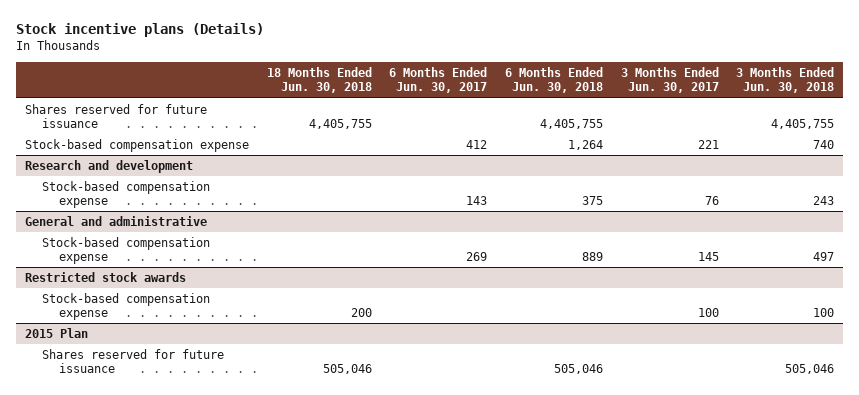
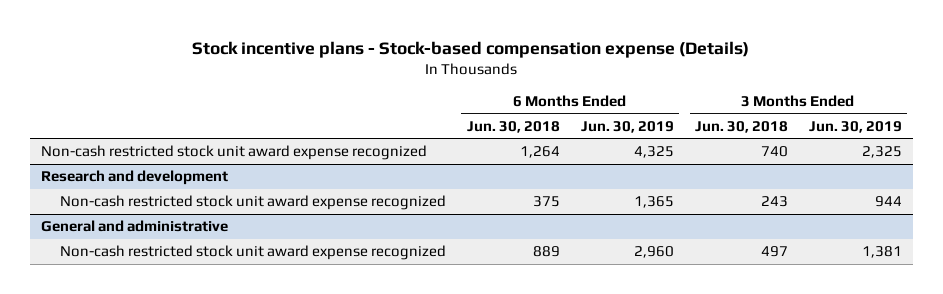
- Stock incentive plans (Details)
+ Stock incentive plans - Stock-based compensation expense (Details)
- | 18 Months Ended Jun. 30, 2018 | 6 Months Ended Jun. 30, 2017 | 6 Months Ended Jun. 30, 2018 | 3 Months Ended Jun. 30, 2017 | 3 Months Ended Jun. 30, 2018
+ | 6 Months Ended Jun. 30, 2018 | 6 Months Ended Jun. 30, 2019 | 3 Months Ended Jun. 30, 2018 | 3 Months Ended Jun. 30, 2019
- Shares reserved for future issuance | 4,405,755 | | 4,405,755 | | 4,405,755
- Stock-based compensation expense | | 412 | 1,264 | 221 | 740
+ Non-cash restricted stock unit award expense recognized | 1,264 | 4,325 | 740 | 2,325
@ Research and development
- Stock-based compensation expense | | 143 | 375 | 76 | 243
+ Non-cash restricted stock unit award expense recognized | 375 | 1,365 | 243 | 944
@ General and administrative
- Stock-based compensation expense | | 269 | 889 | 145 | 497
- Restricted stock awards
- Stock-based compensation expense | 200 | | | 100 | 100
- 2015 Plan
- Shares reserved for future issuance | 505,046 | | 505,046 | | 505,046
@ General and administrative
+ Non-cash restricted stock unit award expense recognized | 889 | 2,960 | 497 | 1,381

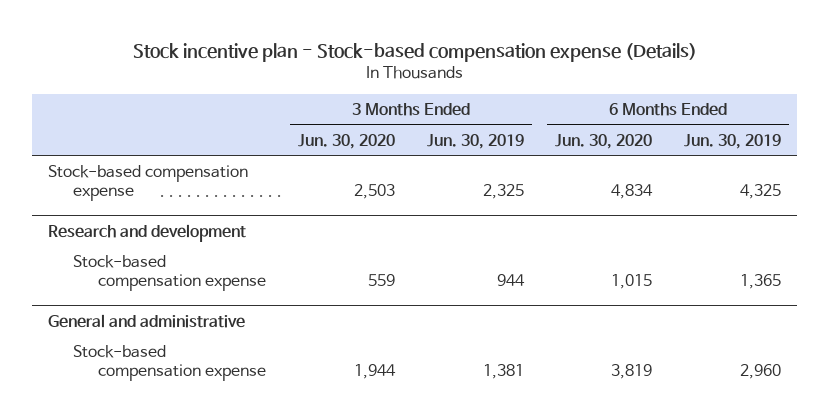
- Stock incentive plans - Stock-based compensation expense (Details)
+ Stock incentive plan - Stock-based compensation expense (Details)
- | 6 Months Ended Jun. 30, 2018 | 6 Months Ended Jun. 30, 2019 | 3 Months Ended Jun. 30, 2018 | 3 Months Ended Jun. 30, 2019
+ | 3 Months Ended Jun. 30, 2020 | 3 Months Ended Jun. 30, 2019 | 6 Months Ended Jun. 30, 2020 | 6 Months Ended Jun. 30, 2019
- Non-cash restricted stock unit award expense recognized | 1,264 | 4,325 | 740 | 2,325
+ Stock-based compensation expense | 2,503 | 2,325 | 4,834 | 4,325
@ Research and development
- Non-cash restricted stock unit award expense recognized | 375 | 1,365 | 243 | 944
+ Stock-based compensation expense | 559 | 944 | 1,015 | 1,365
@ General and administrative
- Non-cash restricted stock unit award expense recognized | 889 | 2,960 | 497 | 1,381
+ Stock-based compensation expense | 1,944 | 1,381 | 3,819 | 2,960

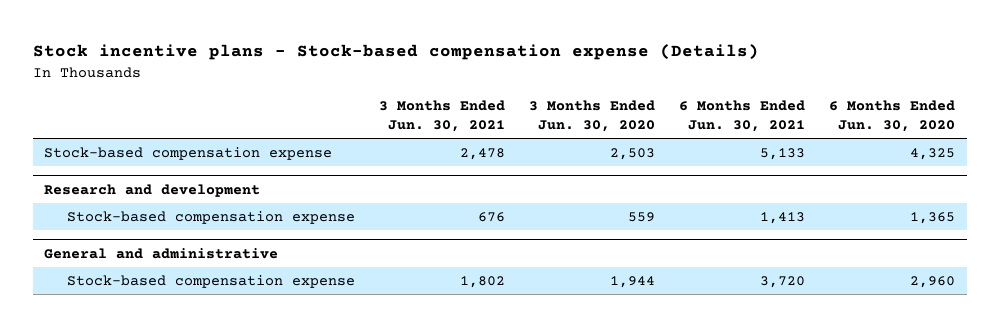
- Stock incentive plan - Stock-based compensation expense (Details)
+ Stock incentive plans - Stock-based compensation expense (Details)
- | 3 Months Ended Jun. 30, 2020 | 3 Months Ended Jun. 30, 2019 | 6 Months Ended Jun. 30, 2020 | 6 Months Ended Jun. 30, 2019
+ | 3 Months Ended Jun. 30, 2021 | 3 Months Ended Jun. 30, 2020 | 6 Months Ended Jun. 30, 2021 | 6 Months Ended Jun. 30, 2020
- Stock-based compensation expense | 2,503 | 2,325 | 4,834 | 4,325
+ Stock-based compensation expense | 2,478 | 2,503 | 5,133 | 4,325
@ Research and development
- Stock-based compensation expense | 559 | 944 | 1,015 | 1,365
+ Stock-based compensation expense | 676 | 559 | 1,413 | 1,365
@ General and administrative
- Stock-based compensation expense | 1,944 | 1,381 | 3,819 | 2,960
+ Stock-based compensation expense | 1,802 | 1,944 | 3,720 | 2,960

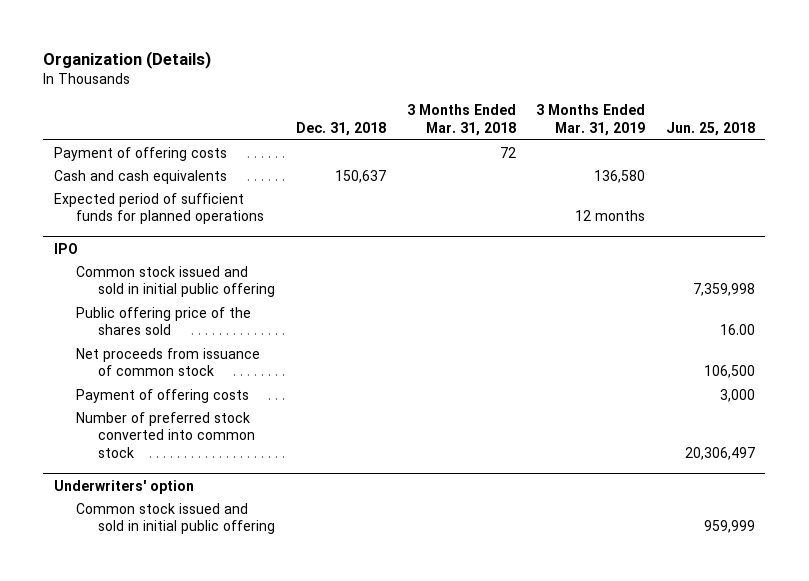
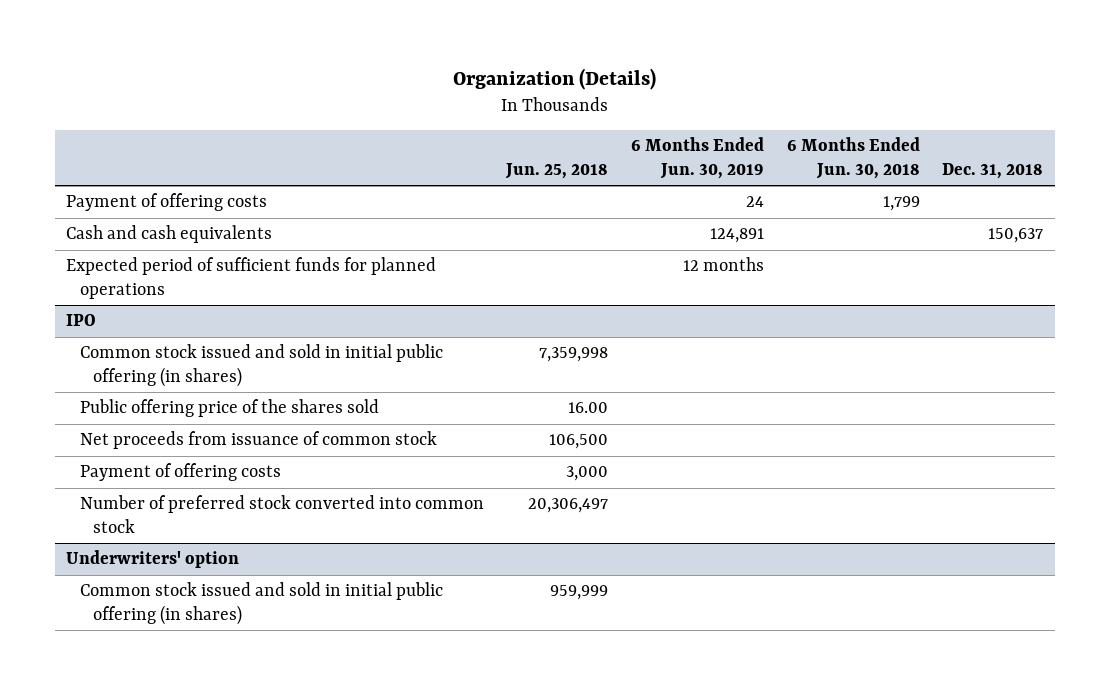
- | Dec. 31, 2018 | 3 Months Ended Mar. 31, 2018 | 3 Months Ended Mar. 31, 2019 | Jun. 25, 2018
+ | Jun. 25, 2018 | 6 Months Ended Jun. 30, 2019 | 6 Months Ended Jun. 30, 2018 | Dec. 31, 2018
@ IPO
- Common stock issued and sold in initial public offering | | | | 7,359,998
+ Common stock issued and sold in initial public offering (in shares) | 7,359,998 | | |
@ Underwriters' option
- Common stock issued and sold in initial public offering | | | | 959,999
+ Common stock issued and sold in initial public offering (in shares) | 959,999 | | |

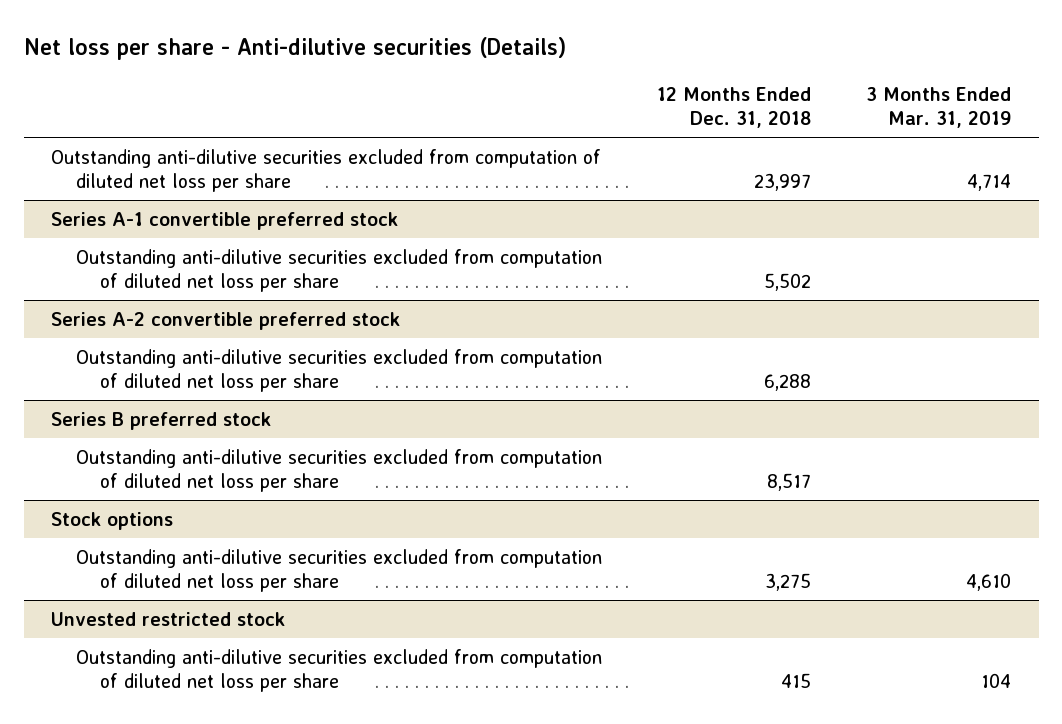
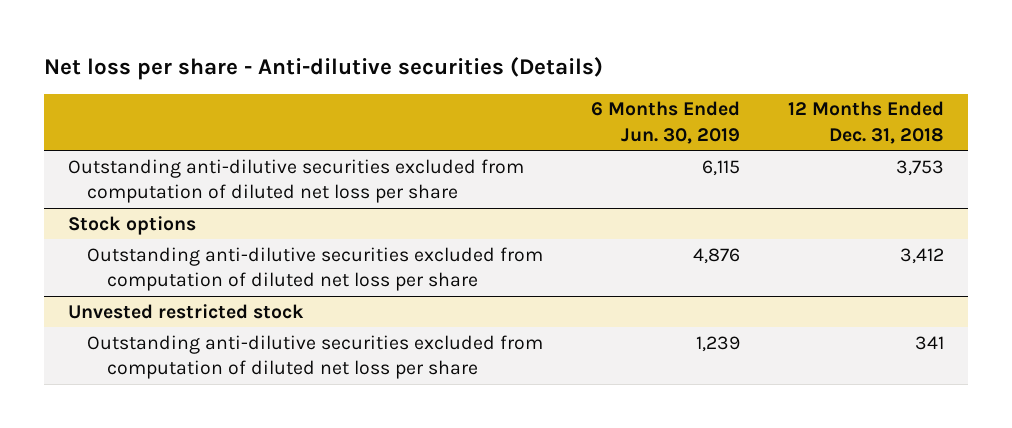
- | 12 Months Ended Dec. 31, 2018 | 3 Months Ended Mar. 31, 2019
+ | 6 Months Ended Jun. 30, 2019 | 12 Months Ended Dec. 31, 2018
- Outstanding anti-dilutive securities excluded from computation of diluted net loss per share | 23,997 | 4,714
- Series A-1 convertible preferred stock
- Outstanding anti-dilutive securities excluded from computation of diluted net loss per share | 5,502 |
- Series A-2 convertible preferred stock
- Outstanding anti-dilutive securities excluded from computation of diluted net loss per share | 6,288 |
- Series B preferred stock
- Outstanding anti-dilutive securities excluded from computation of diluted net loss per share | 8,517 |
+ Outstanding anti-dilutive securities excluded from computation of diluted net loss per share | 6,115 | 3,753
@ Stock options
- Outstanding anti-dilutive securities excluded from computation of diluted net loss per share | 3,275 | 4,610
+ Outstanding anti-dilutive securities excluded from computation of diluted net loss per share | 4,876 | 3,412
@ Unvested restricted stock
- Outstanding anti-dilutive securities excluded from computation of diluted net loss per share | 415 | 104
+ Outstanding anti-dilutive securities excluded from computation of diluted net loss per share | 1,239 | 341

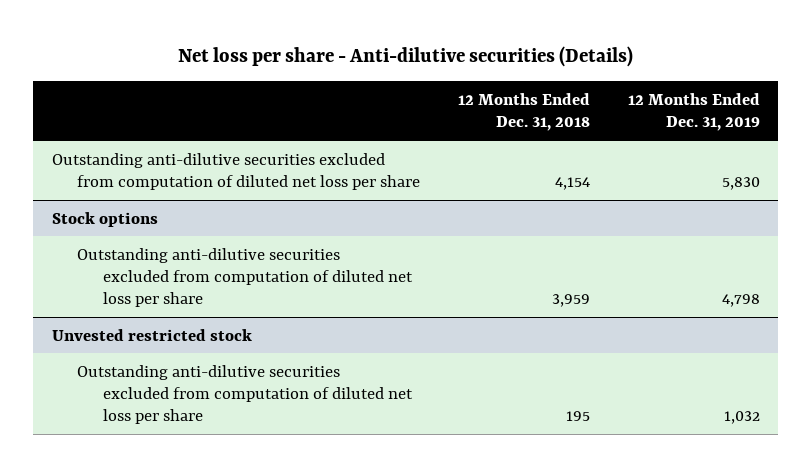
- | 6 Months Ended Jun. 30, 2019 | 12 Months Ended Dec. 31, 2018
+ | 12 Months Ended Dec. 31, 2018 | 12 Months Ended Dec. 31, 2019
- Outstanding anti-dilutive securities excluded from computation of diluted net loss per share | 6,115 | 3,753
+ Outstanding anti-dilutive securities excluded from computation of diluted net loss per share | 4,154 | 5,830
@ Stock options
- Outstanding anti-dilutive securities excluded from computation of diluted net loss per share | 4,876 | 3,412
+ Outstanding anti-dilutive securities excluded from computation of diluted net loss per share | 3,959 | 4,798
@ Unvested restricted stock
- Outstanding anti-dilutive securities excluded from computation of diluted net loss per share | 1,239 | 341
+ Outstanding anti-dilutive securities excluded from computation of diluted net loss per share | 195 | 1,032

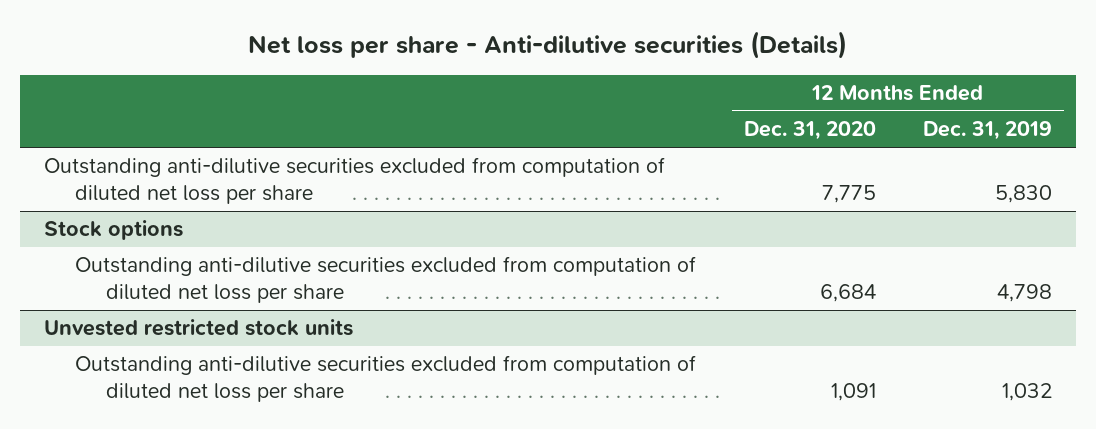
- | 12 Months Ended Dec. 31, 2018 | 12 Months Ended Dec. 31, 2019
+ | 12 Months Ended Dec. 31, 2020 | 12 Months Ended Dec. 31, 2019
- Unvested restricted stock
+ Unvested restricted stock units

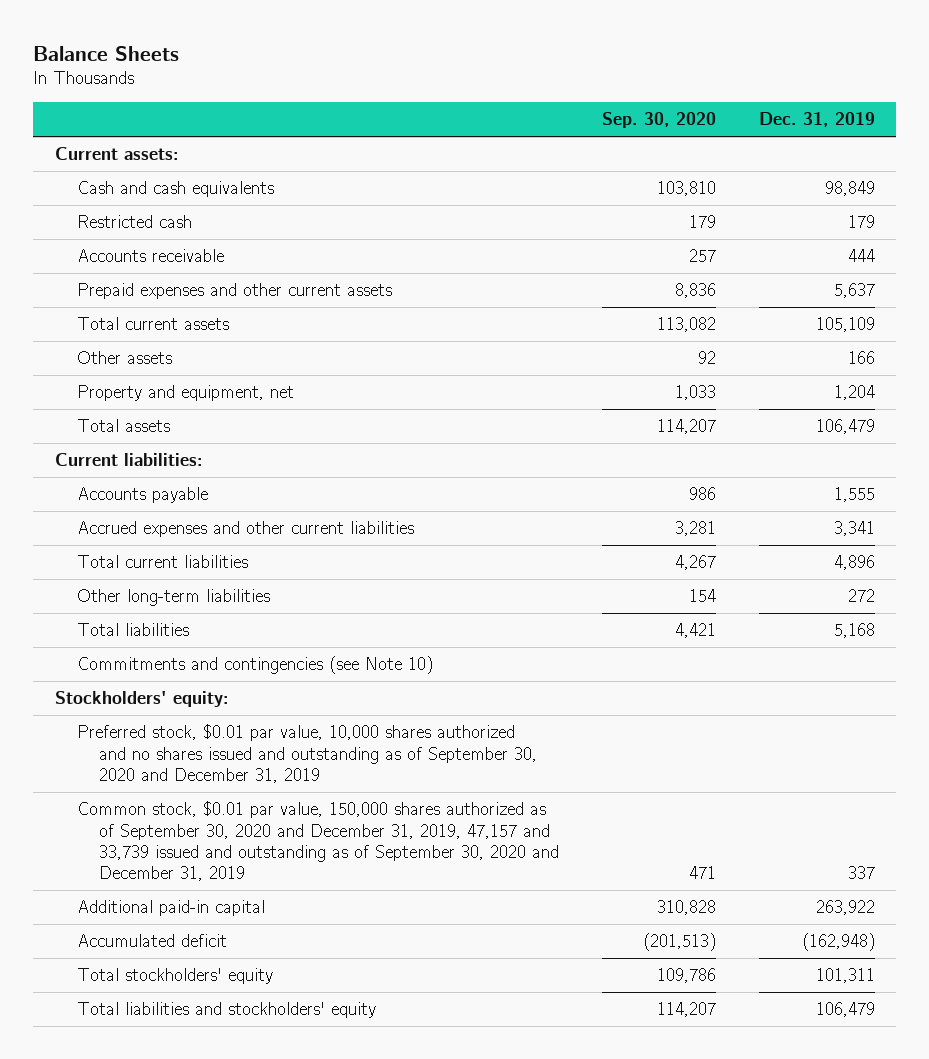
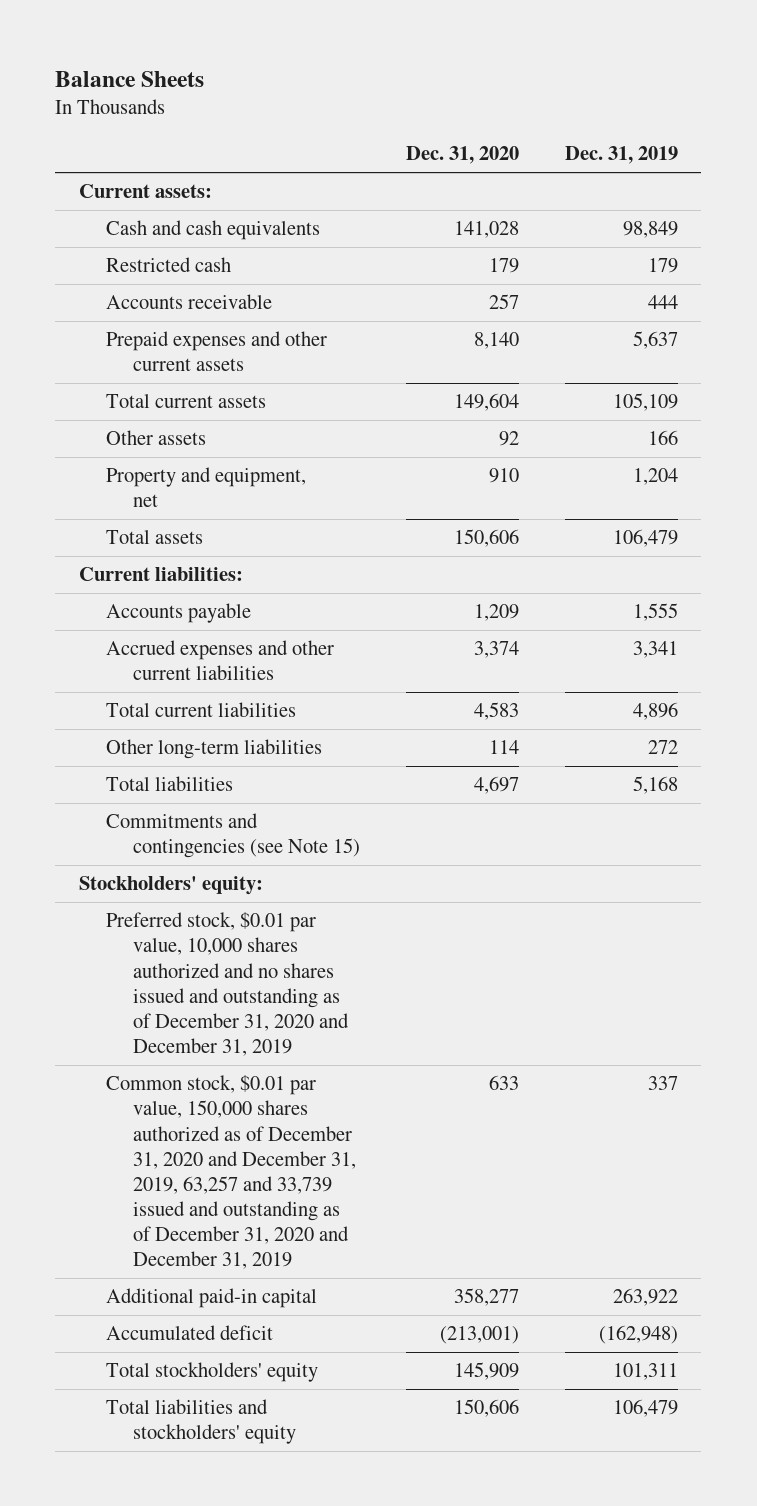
- | Sep. 30, 2020 | Dec. 31, 2019
+ | Dec. 31, 2020 | Dec. 31, 2019
- Commitments and contingencies (see Note 10)
+ Commitments and contingencies (see Note 15)
- Preferred stock, $0.01 par value, 10,000 shares authorized and no shares issued and outstanding as of September 30, 2020 and December 31, 2019
- Common stock, $0.01 par value, 150,000 shares authorized as of September 30, 2020 and December 31, 2019, 47,157 and 33,739 issued and outstanding as of September 30, 2020 and December 31, 2019 | 471 | 337
+ Preferred stock, $0.01 par value, 10,000 shares authorized and no shares issued and outstanding as of December 31, 2020 and December 31, 2019
+ Common stock, $0.01 par value, 150,000 shares authorized as of December 31, 2020 and December 31, 2019, 63,257 and 33,739 issued and outstanding as of December 31, 2020 and December 31, 2019 | 633 | 337

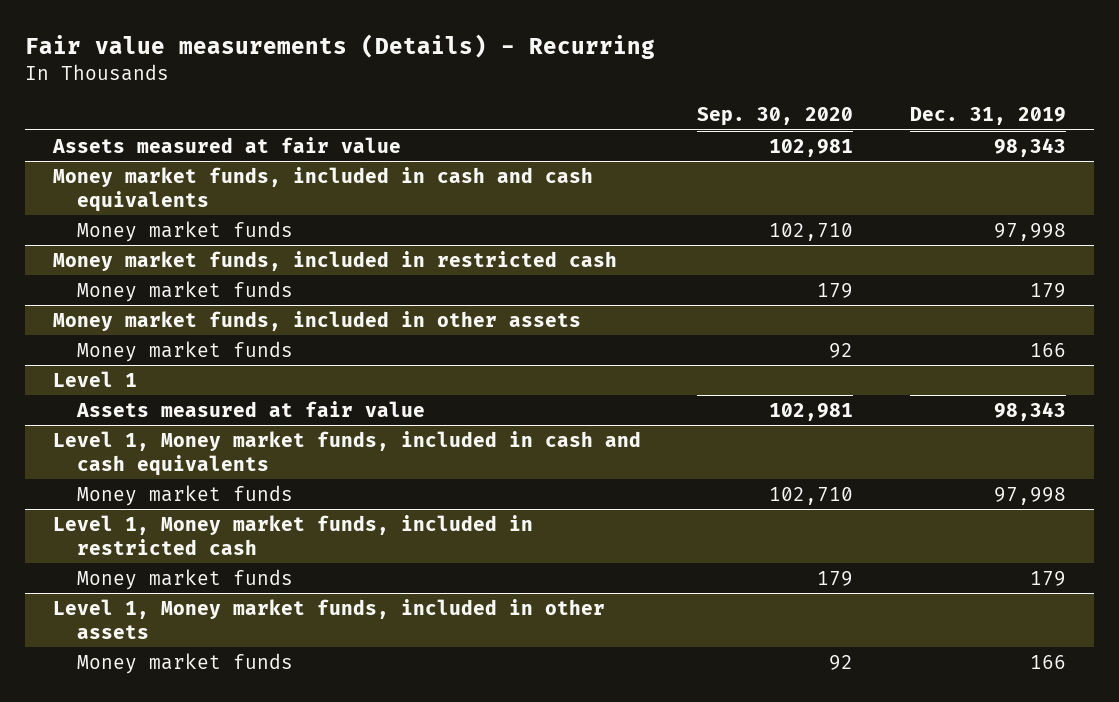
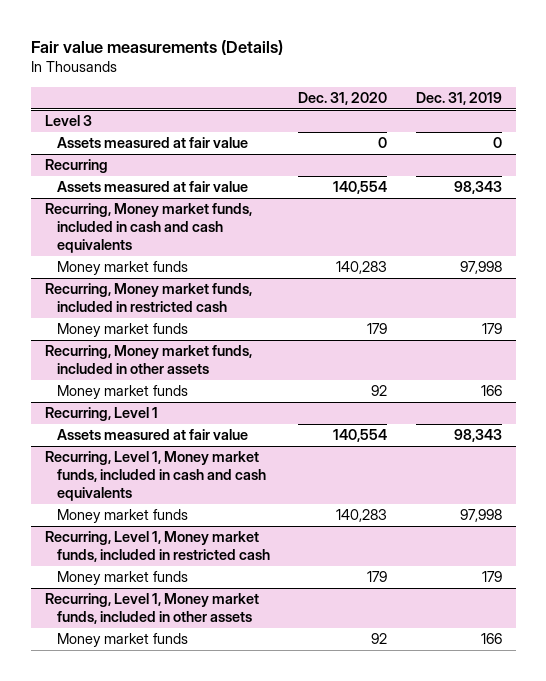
- Fair value measurements (Details) - Recurring
+ Fair value measurements (Details)
- | Sep. 30, 2020 | Dec. 31, 2019
+ | Dec. 31, 2020 | Dec. 31, 2019
+ Level 3
+ Assets measured at fair value | 0 | 0
+ Recurring
- Money market funds, included in cash and cash equivalents
+ Recurring, Money market funds, included in cash and cash equivalents
- Money market funds, included in restricted cash
+ Recurring, Money market funds, included in restricted cash
- Money market funds, included in other assets
+ Recurring, Money market funds, included in other assets
- Level 1
+ Recurring, Level 1
- Level 1, Money market funds, included in cash and cash equivalents
+ Recurring, Level 1, Money market funds, included in cash and cash equivalents
- Level 1, Money market funds, included in restricted cash
+ Recurring, Level 1, Money market funds, included in restricted cash
- Level 1, Money market funds, included in other assets
+ Recurring, Level 1, Money market funds, included in other assets

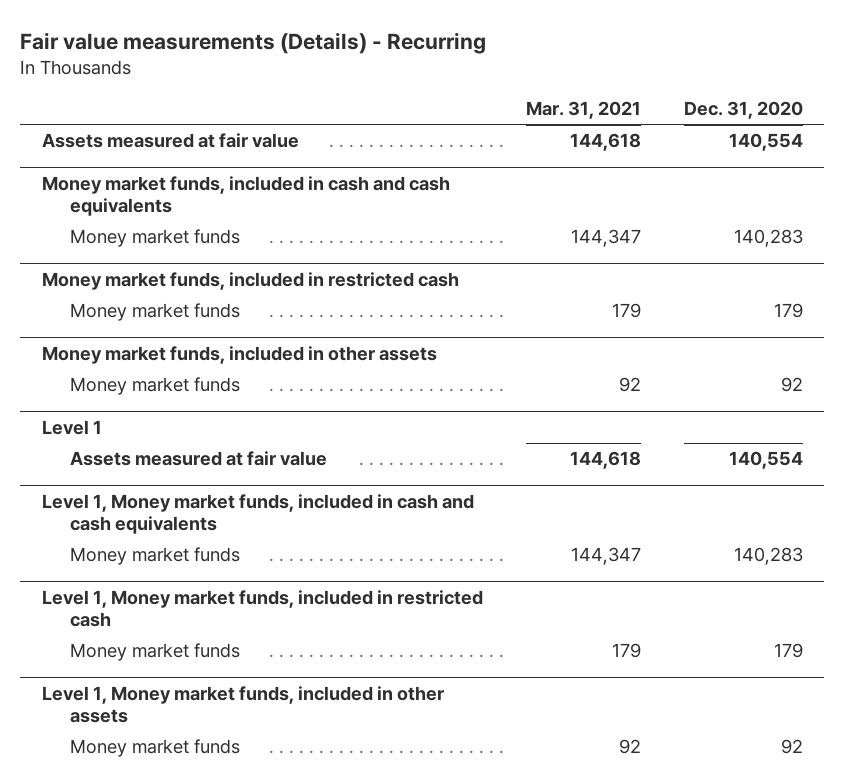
- Fair value measurements (Details)
+ Fair value measurements (Details) - Recurring
- | Dec. 31, 2020 | Dec. 31, 2019
+ | Mar. 31, 2021 | Dec. 31, 2020
- Level 3
- Assets measured at fair value | 0 | 0
- Recurring
- Recurring, Money market funds, included in cash and cash equivalents
+ Money market funds, included in cash and cash equivalents
- Recurring, Money market funds, included in restricted cash
+ Money market funds, included in restricted cash
- Recurring, Money market funds, included in other assets
+ Money market funds, included in other assets
- Recurring, Level 1
+ Level 1
- Recurring, Level 1, Money market funds, included in cash and cash equivalents
+ Level 1, Money market funds, included in cash and cash equivalents
- Recurring, Level 1, Money market funds, included in restricted cash
+ Level 1, Money market funds, included in restricted cash
- Recurring, Level 1, Money market funds, included in other assets
+ Level 1, Money market funds, included in other assets

